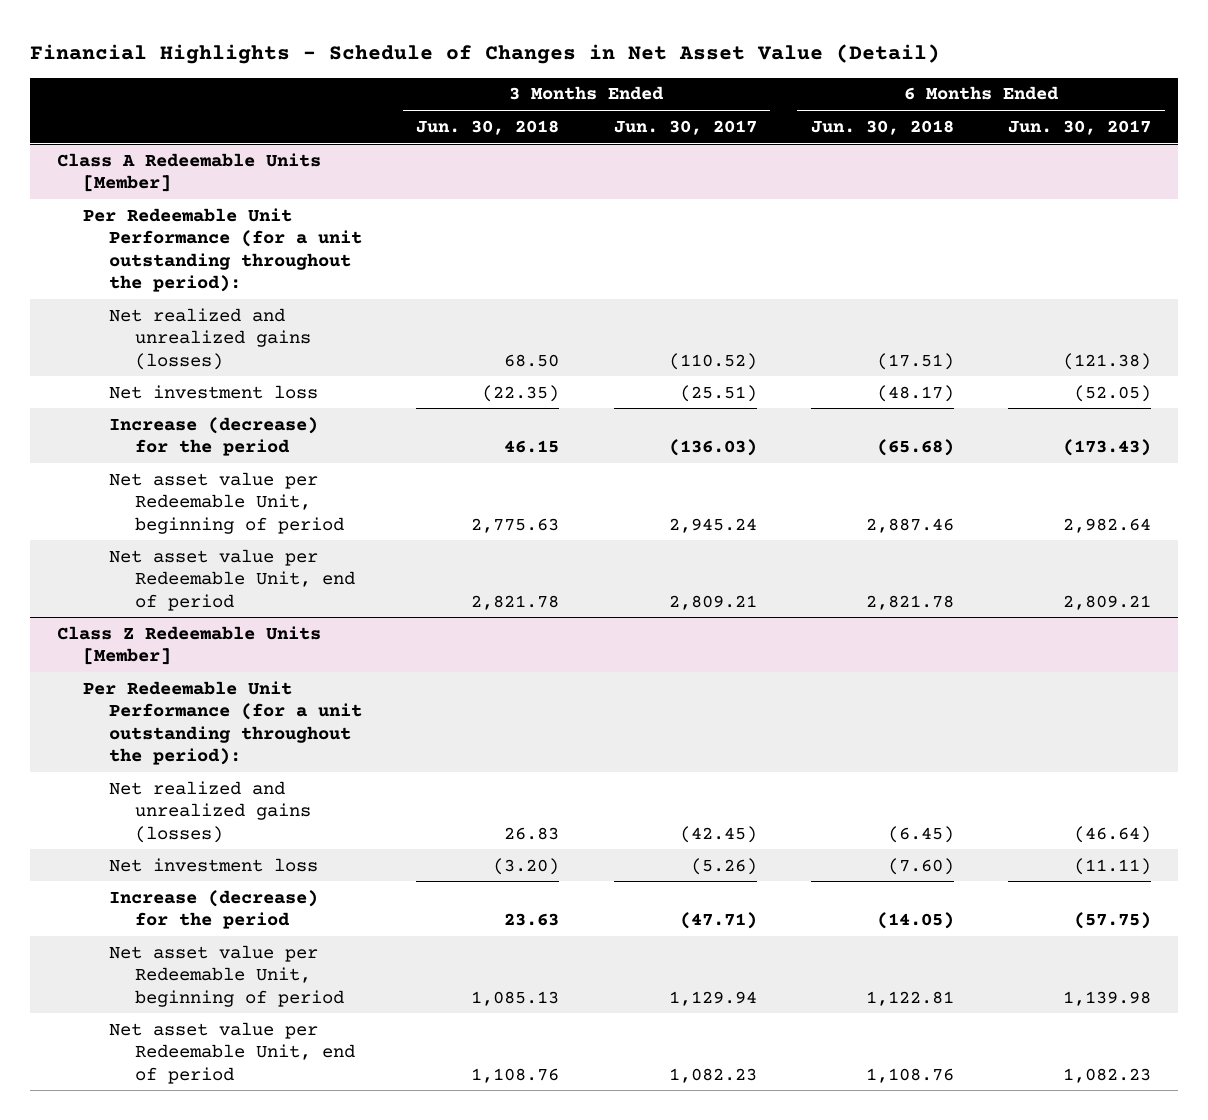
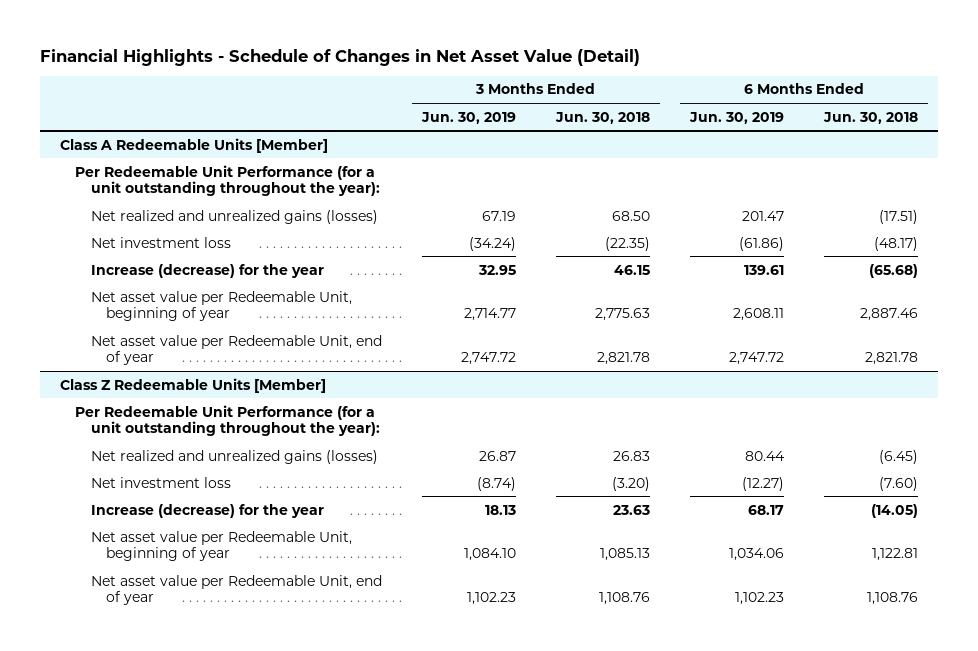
- | 3 Months Ended Jun. 30, 2018 | 3 Months Ended Jun. 30, 2017 | 6 Months Ended Jun. 30, 2018 | 6 Months Ended Jun. 30, 2017
+ | 3 Months Ended Jun. 30, 2019 | 3 Months Ended Jun. 30, 2018 | 6 Months Ended Jun. 30, 2019 | 6 Months Ended Jun. 30, 2018
@ Class A Redeemable Units [Member]
- Per Redeemable Unit Performance (for a unit outstanding throughout the period):
+ Per Redeemable Unit Performance (for a unit outstanding throughout the year):
- Increase (decrease) for the period | 46.15 | (136.03) | (65.68) | (173.43)
- Net asset value per Redeemable Unit, beginning of period | 2,775.63 | 2,945.24 | 2,887.46 | 2,982.64
- Net asset value per Redeemable Unit, end of period | 2,821.78 | 2,809.21 | 2,821.78 | 2,809.21
+ Increase (decrease) for the year | 32.95 | 46.15 | 139.61 | (65.68)
+ Net asset value per Redeemable Unit, beginning of year | 2,714.77 | 2,775.63 | 2,608.11 | 2,887.46
+ Net asset value per Redeemable Unit, end of year | 2,747.72 | 2,821.78 | 2,747.72 | 2,821.78
@ Class Z Redeemable Units [Member]
- Per Redeemable Unit Performance (for a unit outstanding throughout the period):
+ Per Redeemable Unit Performance (for a unit outstanding throughout the year):
- Increase (decrease) for the period | 23.63 | (47.71) | (14.05) | (57.75)
- Net asset value per Redeemable Unit, beginning of period | 1,085.13 | 1,129.94 | 1,122.81 | 1,139.98
- Net asset value per Redeemable Unit, end of period | 1,108.76 | 1,082.23 | 1,108.76 | 1,082.23
+ Increase (decrease) for the year | 18.13 | 23.63 | 68.17 | (14.05)
+ Net asset value per Redeemable Unit, beginning of year | 1,084.10 | 1,085.13 | 1,034.06 | 1,122.81
+ Net asset value per Redeemable Unit, end of year | 1,102.23 | 1,108.76 | 1,102.23 | 1,108.76

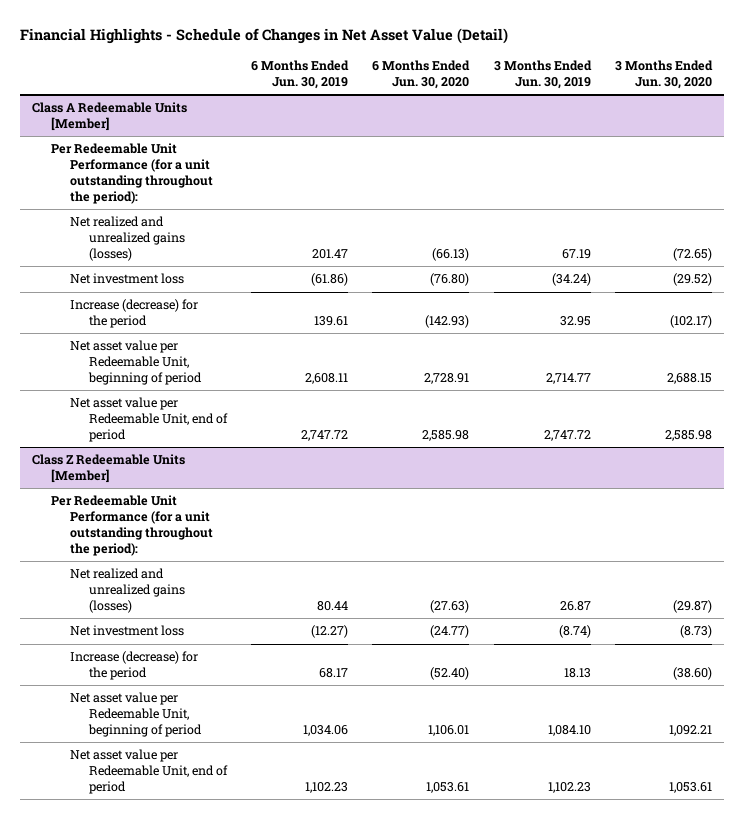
- | 3 Months Ended Jun. 30, 2019 | 3 Months Ended Jun. 30, 2018 | 6 Months Ended Jun. 30, 2019 | 6 Months Ended Jun. 30, 2018
+ | 6 Months Ended Jun. 30, 2019 | 6 Months Ended Jun. 30, 2020 | 3 Months Ended Jun. 30, 2019 | 3 Months Ended Jun. 30, 2020
@ Class A Redeemable Units [Member]
- Per Redeemable Unit Performance (for a unit outstanding throughout the year):
+ Per Redeemable Unit Performance (for a unit outstanding throughout the period):
- Increase (decrease) for the year | 32.95 | 46.15 | 139.61 | (65.68)
- Net asset value per Redeemable Unit, beginning of year | 2,714.77 | 2,775.63 | 2,608.11 | 2,887.46
- Net asset value per Redeemable Unit, end of year | 2,747.72 | 2,821.78 | 2,747.72 | 2,821.78
+ Increase (decrease) for the period | 139.61 | (142.93) | 32.95 | (102.17)
+ Net asset value per Redeemable Unit, beginning of period | 2,608.11 | 2,728.91 | 2,714.77 | 2,688.15
+ Net asset value per Redeemable Unit, end of period | 2,747.72 | 2,585.98 | 2,747.72 | 2,585.98
@ Class Z Redeemable Units [Member]
- Per Redeemable Unit Performance (for a unit outstanding throughout the year):
+ Per Redeemable Unit Performance (for a unit outstanding throughout the period):
- Increase (decrease) for the year | 18.13 | 23.63 | 68.17 | (14.05)
- Net asset value per Redeemable Unit, beginning of year | 1,084.10 | 1,085.13 | 1,034.06 | 1,122.81
- Net asset value per Redeemable Unit, end of year | 1,102.23 | 1,108.76 | 1,102.23 | 1,108.76
+ Increase (decrease) for the period | 68.17 | (52.40) | 18.13 | (38.60)
+ Net asset value per Redeemable Unit, beginning of period | 1,034.06 | 1,106.01 | 1,084.10 | 1,092.21
+ Net asset value per Redeemable Unit, end of period | 1,102.23 | 1,053.61 | 1,102.23 | 1,053.61

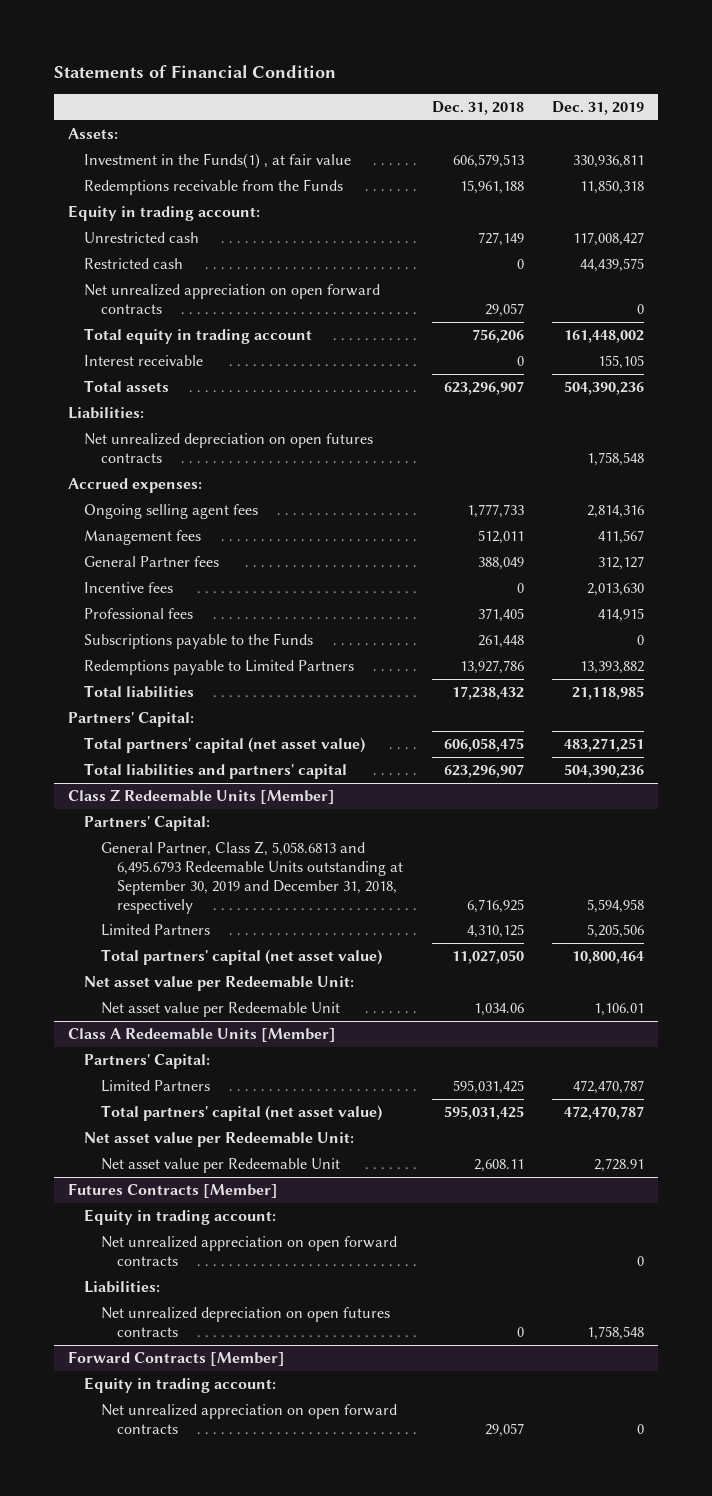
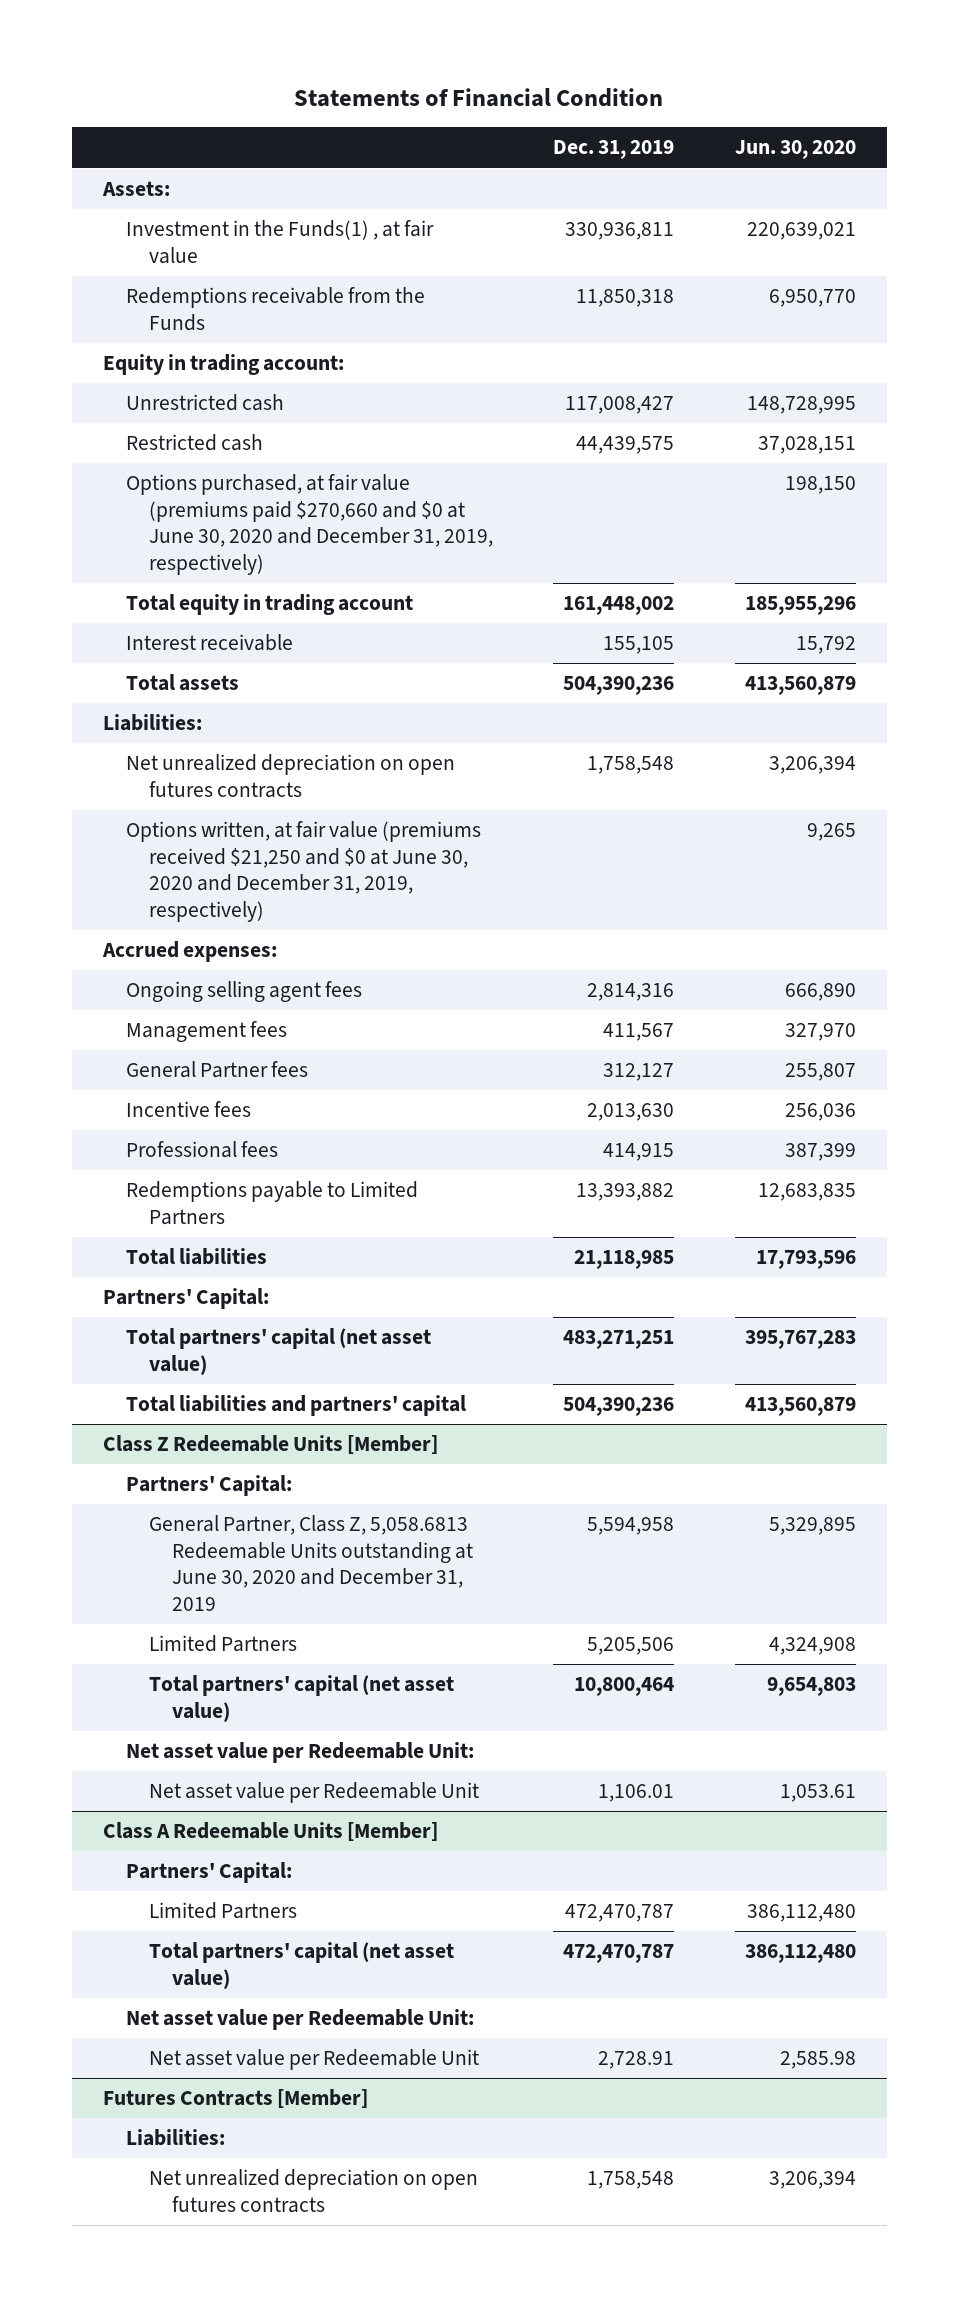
- | Dec. 31, 2018 | Dec. 31, 2019
+ | Dec. 31, 2019 | Jun. 30, 2020
- Net unrealized appreciation on open forward contracts | 29,057 | 0
+ Options purchased, at fair value (premiums paid $270,660 and $0 at June 30, 2020 and December 31, 2019, respectively) | | 198,150
+ Options written, at fair value (premiums received $21,250 and $0 at June 30, 2020 and December 31, 2019, respectively) | | 9,265
- Subscriptions payable to the Funds | 261,448 | 0
@ Class Z Redeemable Units [Member]
- General Partner, Class Z, 5,058.6813 and 6,495.6793 Redeemable Units outstanding at September 30, 2019 and December 31, 2018, respectively | 6,716,925 | 5,594,958
+ General Partner, Class Z, 5,058.6813 Redeemable Units outstanding at June 30, 2020 and December 31, 2019 | 5,594,958 | 5,329,895
@ Futures Contracts [Member]
- Equity in trading account:
- Net unrealized appreciation on open forward contracts | | 0
- Forward Contracts [Member]
- Equity in trading account:
- Net unrealized appreciation on open forward contracts | 29,057 | 0

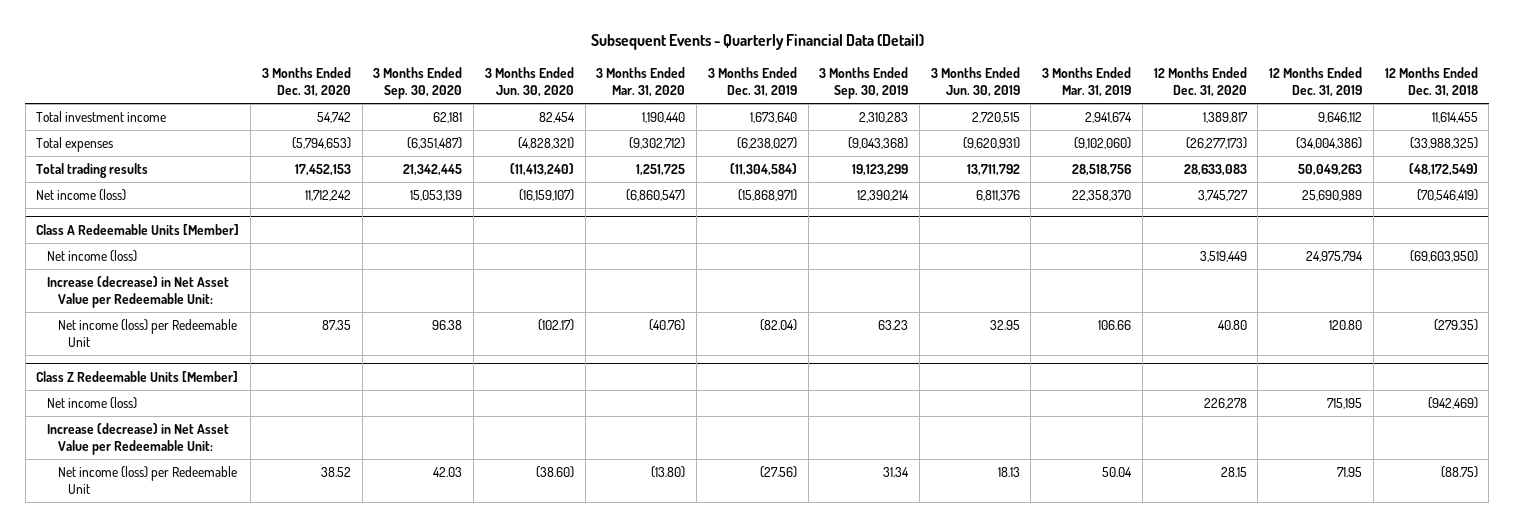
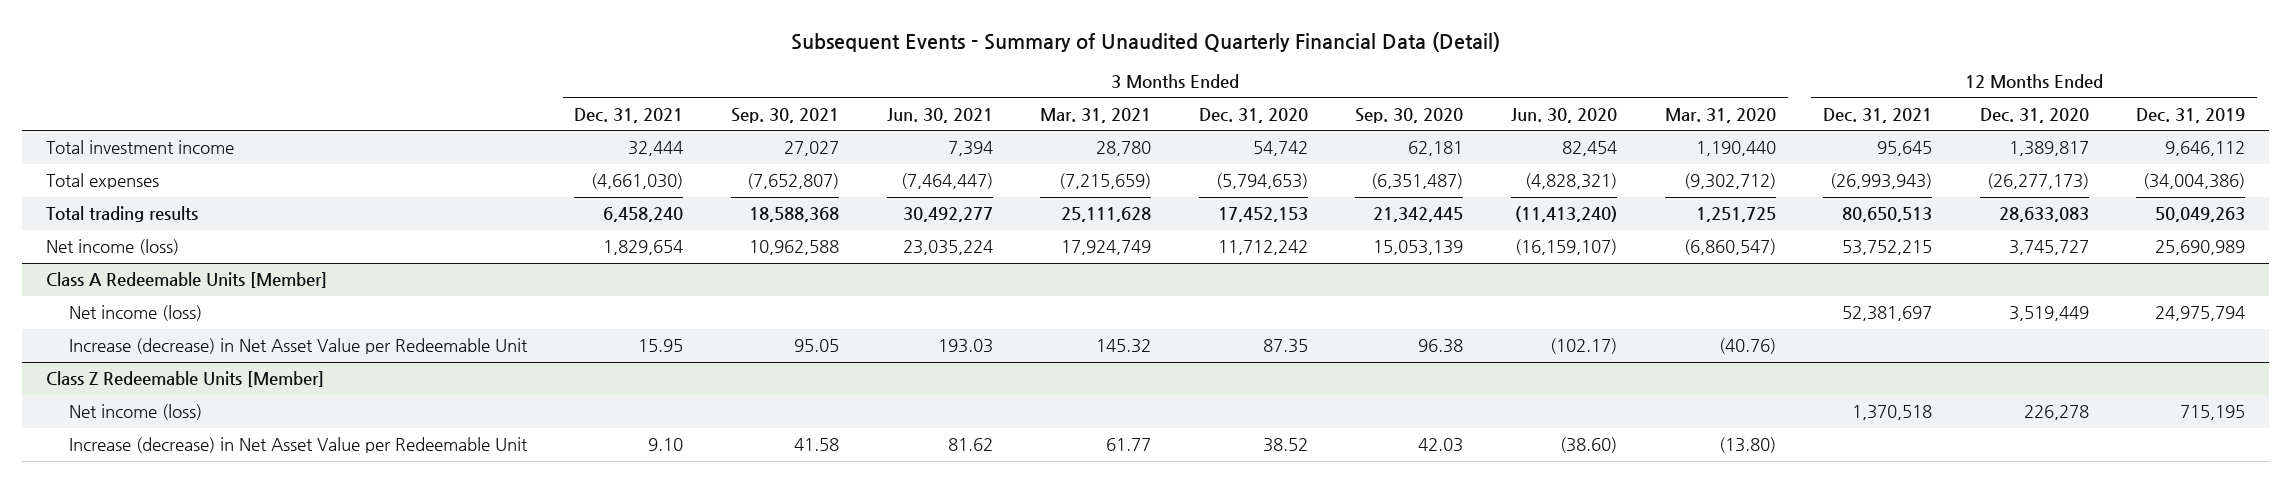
- Subsequent Events - Quarterly Financial Data (Detail)
+ Subsequent Events - Summary of Unaudited Quarterly Financial Data (Detail)
- | 3 Months Ended Dec. 31, 2020 | 3 Months Ended Sep. 30, 2020 | 3 Months Ended Jun. 30, 2020 | 3 Months Ended Mar. 31, 2020 | 3 Months Ended Dec. 31, 2019 | 3 Months Ended Sep. 30, 2019 | 3 Months Ended Jun. 30, 2019 | 3 Months Ended Mar. 31, 2019 | 12 Months Ended Dec. 31, 2020 | 12 Months Ended Dec. 31, 2019 | 12 Months Ended Dec. 31, 2018
+ | 3 Months Ended Dec. 31, 2021 | 3 Months Ended Sep. 30, 2021 | 3 Months Ended Jun. 30, 2021 | 3 Months Ended Mar. 31, 2021 | 3 Months Ended Dec. 31, 2020 | 3 Months Ended Sep. 30, 2020 | 3 Months Ended Jun. 30, 2020 | 3 Months Ended Mar. 31, 2020 | 12 Months Ended Dec. 31, 2021 | 12 Months Ended Dec. 31, 2020 | 12 Months Ended Dec. 31, 2019
@ Class A Redeemable Units [Member]
- Increase (decrease) in Net Asset Value per Redeemable Unit:
- Net income (loss) per Redeemable Unit | 87.35 | 96.38 | (102.17) | (40.76) | (82.04) | 63.23 | 32.95 | 106.66 | 40.80 | 120.80 | (279.35)
+ Increase (decrease) in Net Asset Value per Redeemable Unit | 15.95 | 95.05 | 193.03 | 145.32 | 87.35 | 96.38 | (102.17) | (40.76) | | |
@ Class Z Redeemable Units [Member]
- Increase (decrease) in Net Asset Value per Redeemable Unit:
- Net income (loss) per Redeemable Unit | 38.52 | 42.03 | (38.60) | (13.80) | (27.56) | 31.34 | 18.13 | 50.04 | 28.15 | 71.95 | (88.75)
+ Increase (decrease) in Net Asset Value per Redeemable Unit | 9.10 | 41.58 | 81.62 | 61.77 | 38.52 | 42.03 | (38.60) | (13.80) | | |

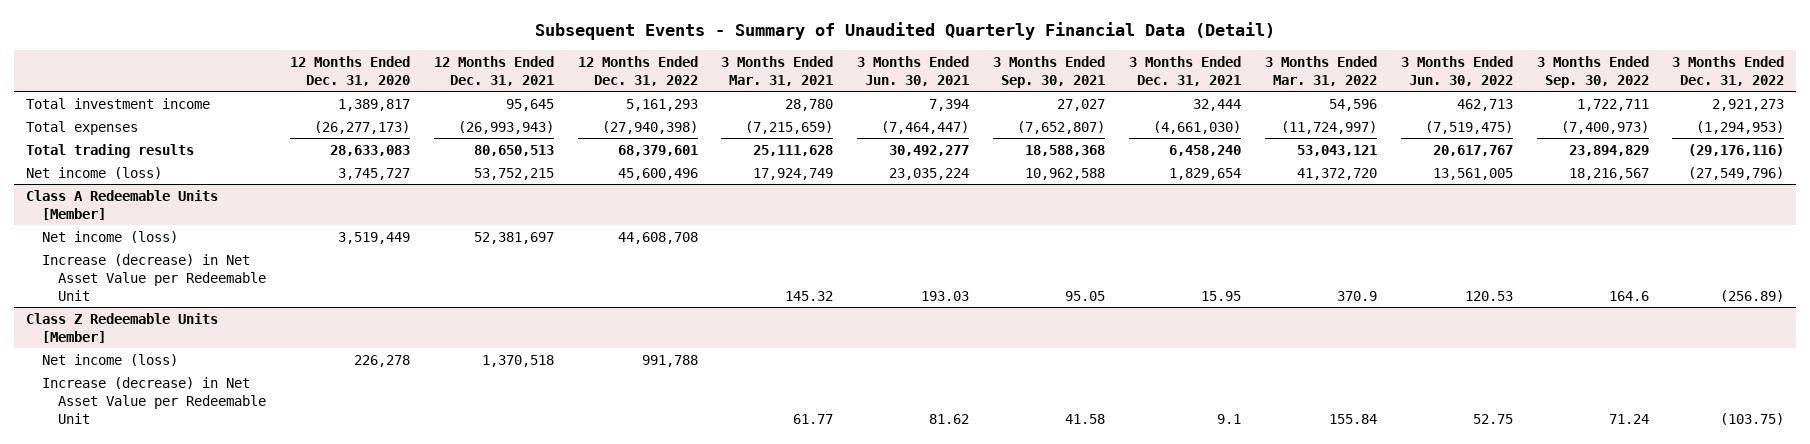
- | 3 Months Ended Dec. 31, 2021 | 3 Months Ended Sep. 30, 2021 | 3 Months Ended Jun. 30, 2021 | 3 Months Ended Mar. 31, 2021 | 3 Months Ended Dec. 31, 2020 | 3 Months Ended Sep. 30, 2020 | 3 Months Ended Jun. 30, 2020 | 3 Months Ended Mar. 31, 2020 | 12 Months Ended Dec. 31, 2021 | 12 Months Ended Dec. 31, 2020 | 12 Months Ended Dec. 31, 2019
+ | 12 Months Ended Dec. 31, 2020 | 12 Months Ended Dec. 31, 2021 | 12 Months Ended Dec. 31, 2022 | 3 Months Ended Mar. 31, 2021 | 3 Months Ended Jun. 30, 2021 | 3 Months Ended Sep. 30, 2021 | 3 Months Ended Dec. 31, 2021 | 3 Months Ended Mar. 31, 2022 | 3 Months Ended Jun. 30, 2022 | 3 Months Ended Sep. 30, 2022 | 3 Months Ended Dec. 31, 2022
@ Class Z Redeemable Units [Member]
- Increase (decrease) in Net Asset Value per Redeemable Unit | 9.10 | 41.58 | 81.62 | 61.77 | 38.52 | 42.03 | (38.60) | (13.80) | | |
+ Increase (decrease) in Net Asset Value per Redeemable Unit | | | | 61.77 | 81.62 | 41.58 | 9.1 | 155.84 | 52.75 | 71.24 | (103.75)

